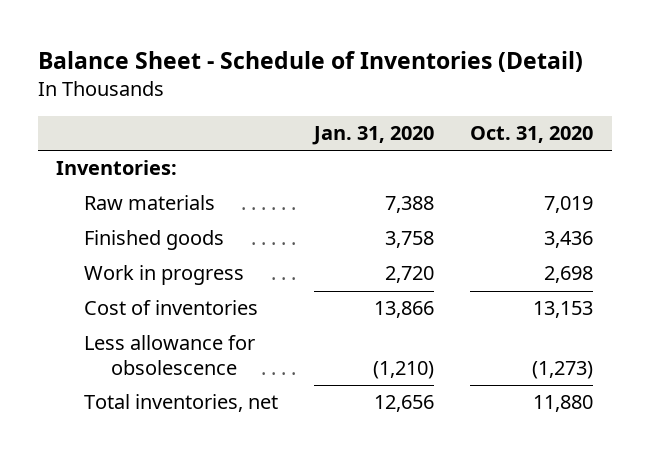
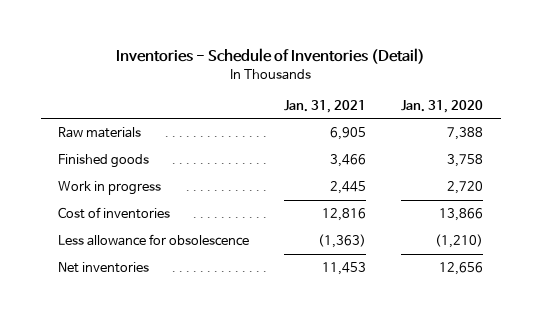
- Balance Sheet - Schedule of Inventories (Detail)
+ Inventories - Schedule of Inventories (Detail)
- | Jan. 31, 2020 | Oct. 31, 2020
+ | Jan. 31, 2021 | Jan. 31, 2020
- Inventories:
- Total inventories, net | 12,656 | 11,880
+ Net inventories | 11,453 | 12,656

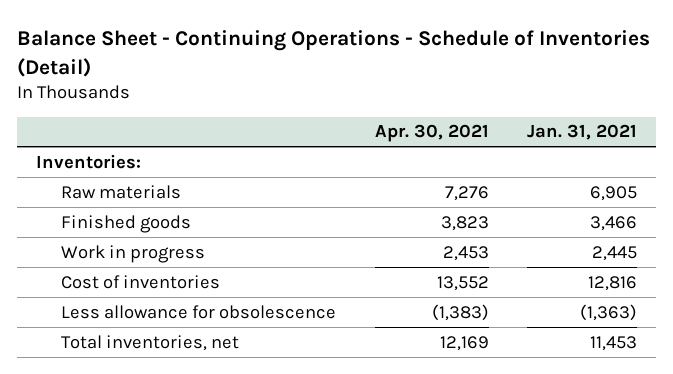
- Inventories - Schedule of Inventories (Detail)
+ Balance Sheet - Continuing Operations - Schedule of Inventories (Detail)
- | Jan. 31, 2021 | Jan. 31, 2020
+ | Apr. 30, 2021 | Jan. 31, 2021
+ Inventories:
- Net inventories | 11,453 | 12,656
+ Total inventories, net | 12,169 | 11,453

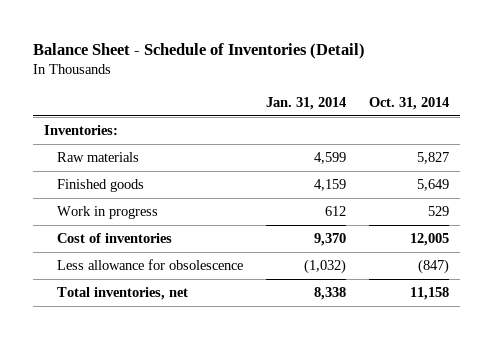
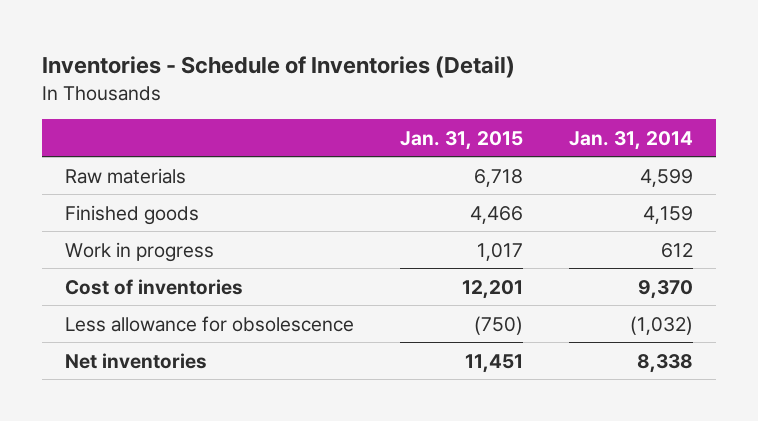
- Balance Sheet - Schedule of Inventories (Detail)
+ Inventories - Schedule of Inventories (Detail)
- | Jan. 31, 2014 | Oct. 31, 2014
+ | Jan. 31, 2015 | Jan. 31, 2014
- Inventories:
- Total inventories, net | 8,338 | 11,158
+ Net inventories | 11,451 | 8,338

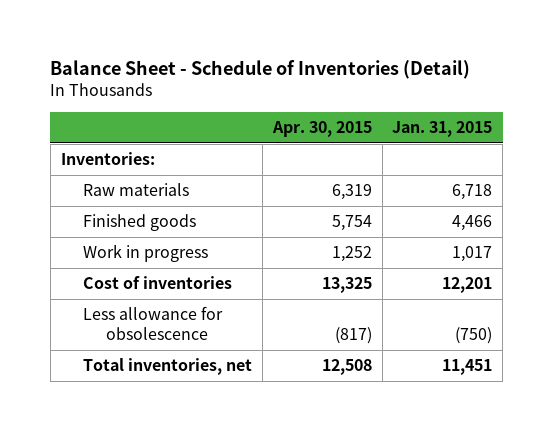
- Inventories - Schedule of Inventories (Detail)
+ Balance Sheet - Schedule of Inventories (Detail)
- | Jan. 31, 2015 | Jan. 31, 2014
+ | Apr. 30, 2015 | Jan. 31, 2015
+ Inventories:
- Net inventories | 11,451 | 8,338
+ Total inventories, net | 12,508 | 11,451

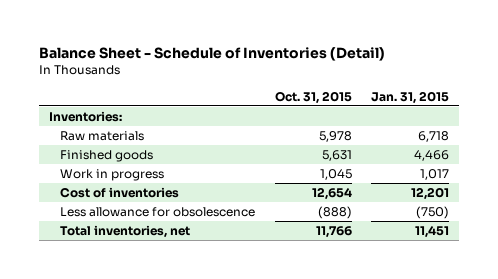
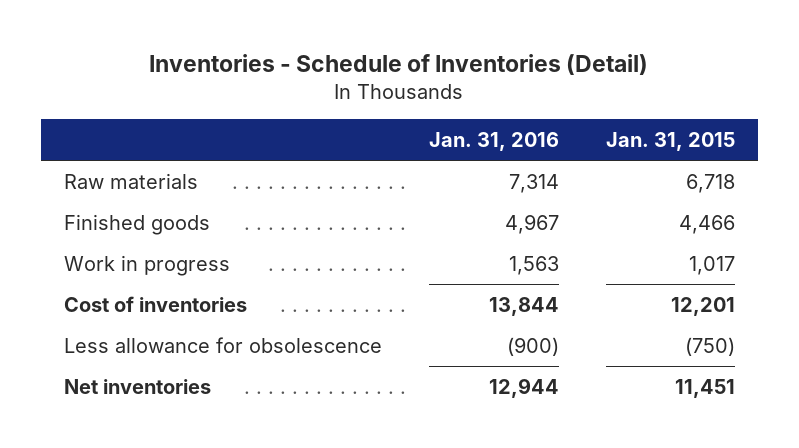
- Balance Sheet - Schedule of Inventories (Detail)
+ Inventories - Schedule of Inventories (Detail)
- | Oct. 31, 2015 | Jan. 31, 2015
+ | Jan. 31, 2016 | Jan. 31, 2015
- Inventories:
- Total inventories, net | 11,766 | 11,451
+ Net inventories | 12,944 | 11,451

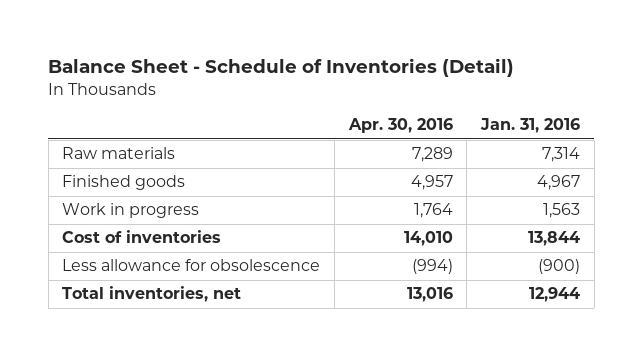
- Inventories - Schedule of Inventories (Detail)
+ Balance Sheet - Schedule of Inventories (Detail)
- | Jan. 31, 2016 | Jan. 31, 2015
+ | Apr. 30, 2016 | Jan. 31, 2016
- Net inventories | 12,944 | 11,451
+ Total inventories, net | 13,016 | 12,944

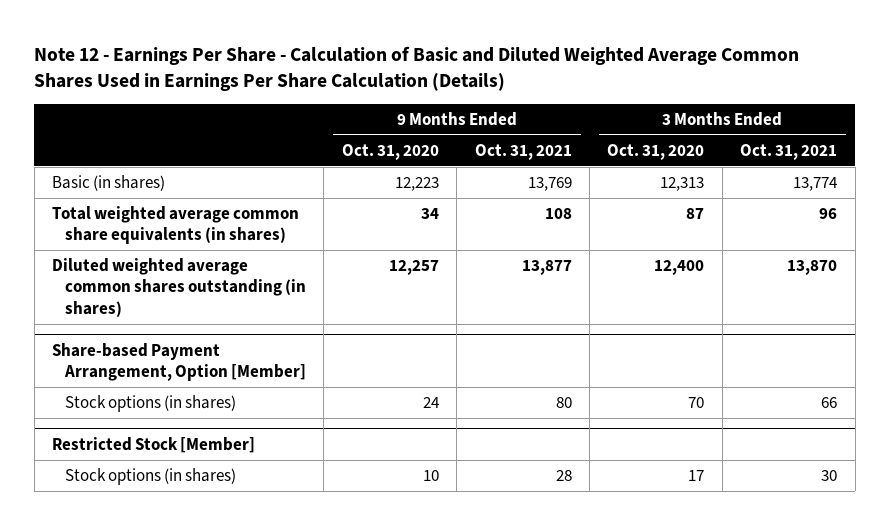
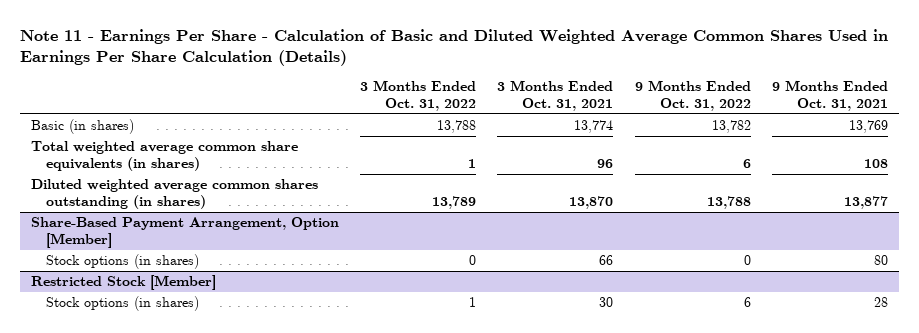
- Note 12 - Earnings Per Share - Calculation of Basic and Diluted Weighted Average Common Shares Used in Earnings Per Share Calculation (Details)
+ Note 11 - Earnings Per Share - Calculation of Basic and Diluted Weighted Average Common Shares Used in Earnings Per Share Calculation (Details)
- | 9 Months Ended Oct. 31, 2020 | 9 Months Ended Oct. 31, 2021 | 3 Months Ended Oct. 31, 2020 | 3 Months Ended Oct. 31, 2021
+ | 3 Months Ended Oct. 31, 2022 | 3 Months Ended Oct. 31, 2021 | 9 Months Ended Oct. 31, 2022 | 9 Months Ended Oct. 31, 2021
- Share-based Payment Arrangement, Option [Member]
+ Share-Based Payment Arrangement, Option [Member]

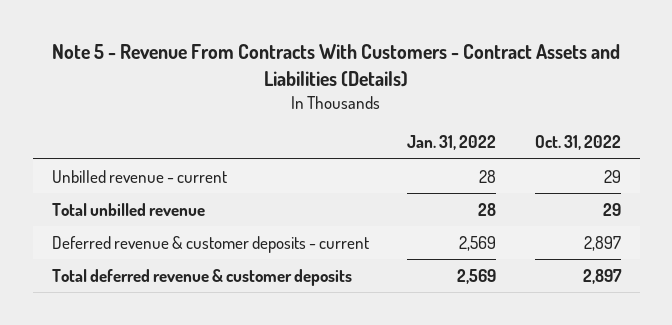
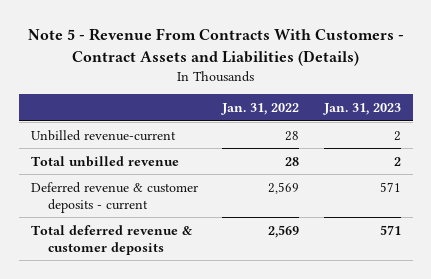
- | Jan. 31, 2022 | Oct. 31, 2022
+ | Jan. 31, 2022 | Jan. 31, 2023
- Unbilled revenue - current | 28 | 29
+ Unbilled revenue-current | 28 | 2

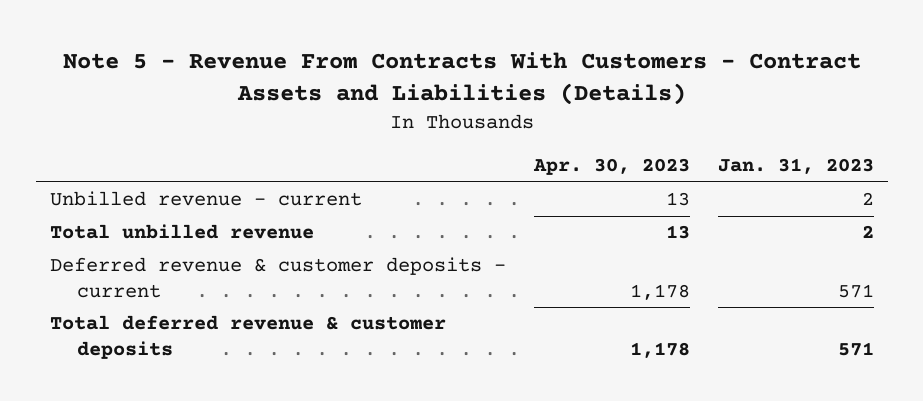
- | Jan. 31, 2022 | Jan. 31, 2023
+ | Apr. 30, 2023 | Jan. 31, 2023
- Unbilled revenue-current | 28 | 2
+ Unbilled revenue - current | 13 | 2

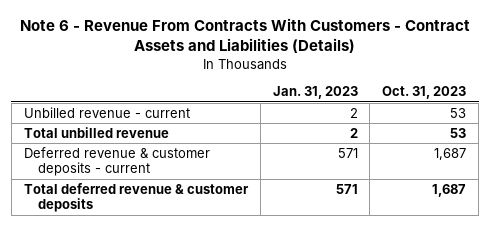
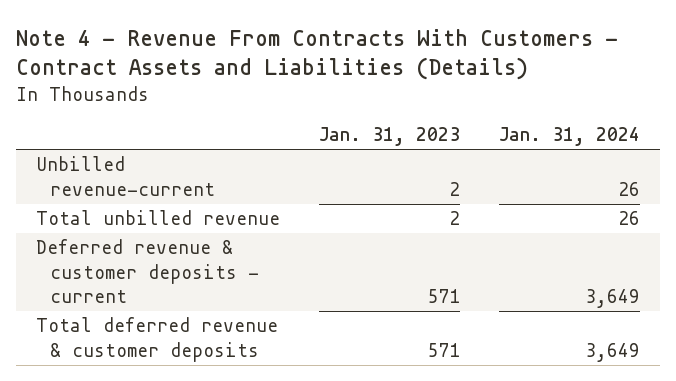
- Note 6 - Revenue From Contracts With Customers - Contract Assets and Liabilities (Details)
+ Note 4 - Revenue From Contracts With Customers - Contract Assets and Liabilities (Details)
- | Jan. 31, 2023 | Oct. 31, 2023
+ | Jan. 31, 2023 | Jan. 31, 2024
- Unbilled revenue - current | 2 | 53
+ Unbilled revenue-current | 2 | 26

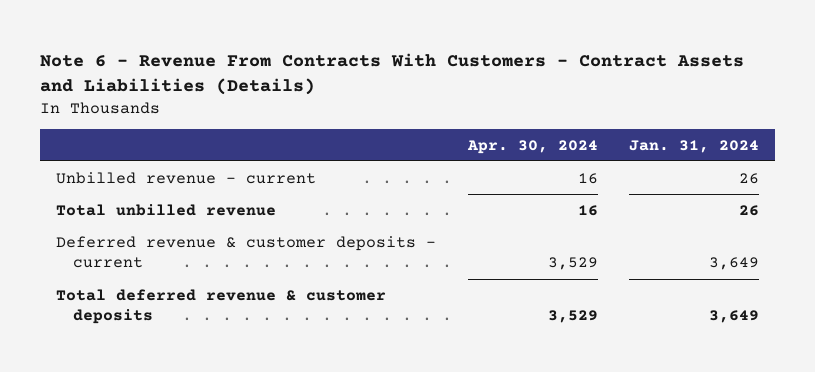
- Note 4 - Revenue From Contracts With Customers - Contract Assets and Liabilities (Details)
+ Note 6 - Revenue From Contracts With Customers - Contract Assets and Liabilities (Details)
- | Jan. 31, 2023 | Jan. 31, 2024
+ | Apr. 30, 2024 | Jan. 31, 2024
- Unbilled revenue-current | 2 | 26
+ Unbilled revenue - current | 16 | 26

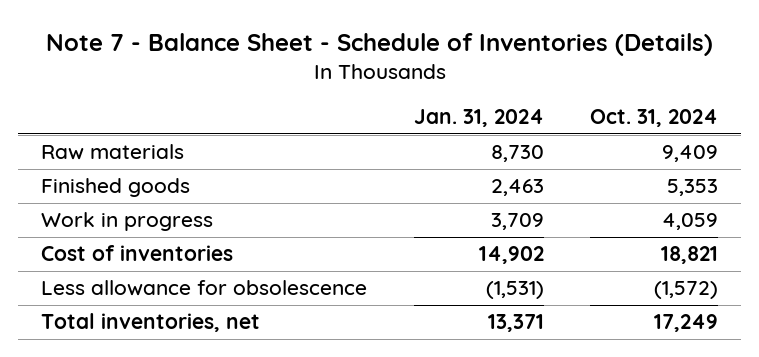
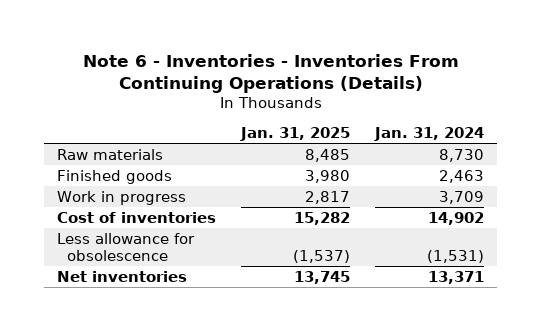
- Note 7 - Balance Sheet - Schedule of Inventories (Details)
+ Note 6 - Inventories - Inventories From Continuing Operations (Details)
- | Jan. 31, 2024 | Oct. 31, 2024
+ | Jan. 31, 2025 | Jan. 31, 2024
- Total inventories, net | 13,371 | 17,249
+ Net inventories | 13,745 | 13,371

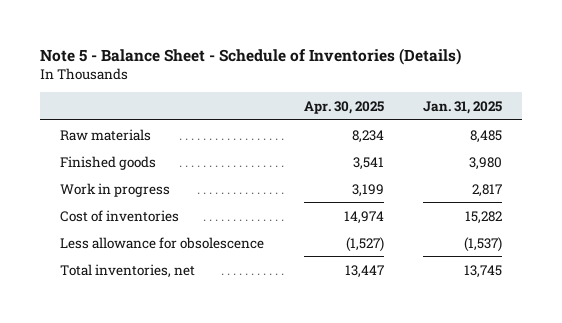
- Note 6 - Inventories - Inventories From Continuing Operations (Details)
+ Note 5 - Balance Sheet - Schedule of Inventories (Details)
- | Jan. 31, 2025 | Jan. 31, 2024
+ | Apr. 30, 2025 | Jan. 31, 2025
- Net inventories | 13,745 | 13,371
+ Total inventories, net | 13,447 | 13,745

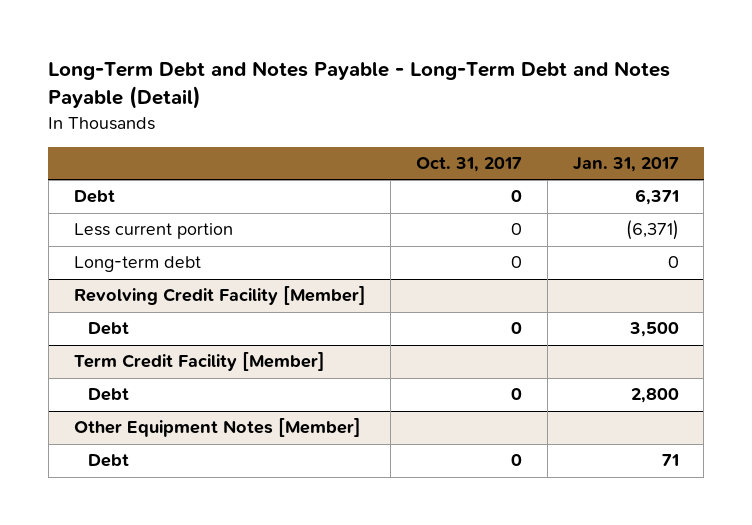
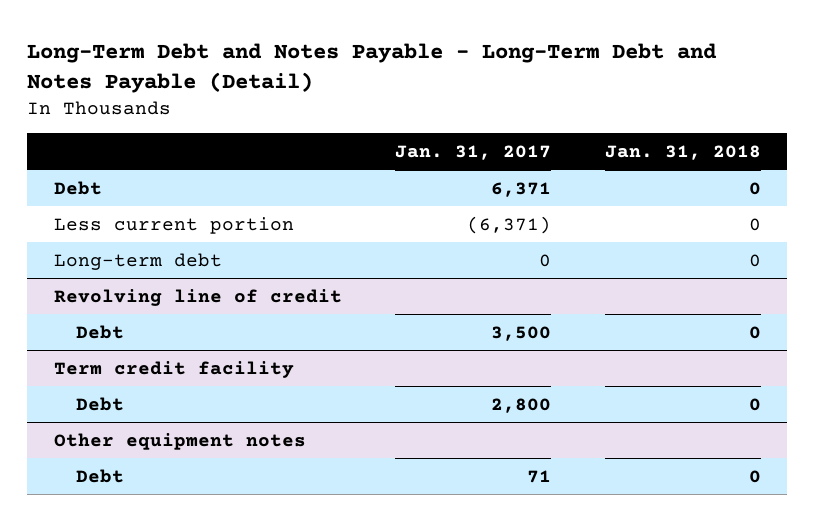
- | Oct. 31, 2017 | Jan. 31, 2017
+ | Jan. 31, 2017 | Jan. 31, 2018
- Revolving Credit Facility [Member]
+ Revolving line of credit
- Term Credit Facility [Member]
+ Term credit facility
- Other Equipment Notes [Member]
+ Other equipment notes

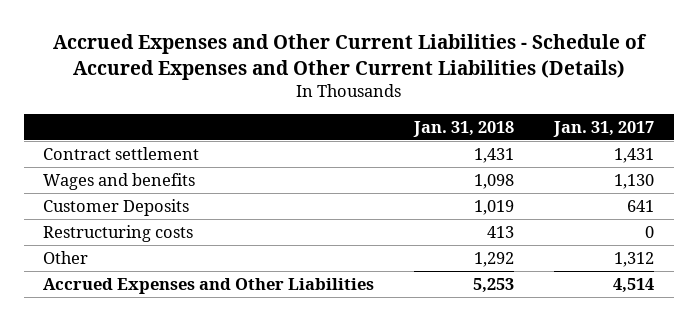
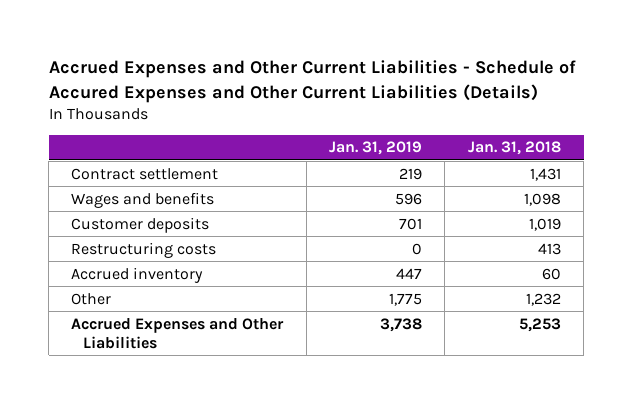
- | Jan. 31, 2018 | Jan. 31, 2017
+ | Jan. 31, 2019 | Jan. 31, 2018
- Customer Deposits | 1,019 | 641
+ Customer deposits | 701 | 1,019
- Other | 1,292 | 1,312
+ Accrued inventory | 447 | 60
+ Other | 1,775 | 1,232

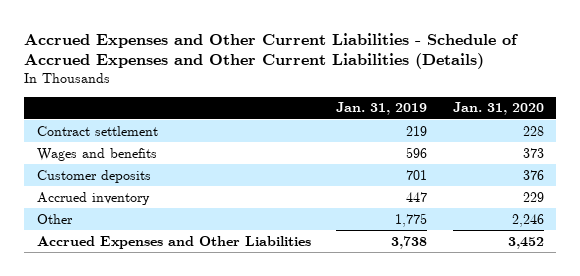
- Accrued Expenses and Other Current Liabilities - Schedule of Accured Expenses and Other Current Liabilities (Details)
+ Accrued Expenses and Other Current Liabilities - Schedule of Accrued Expenses and Other Current Liabilities (Details)
- | Jan. 31, 2019 | Jan. 31, 2018
+ | Jan. 31, 2019 | Jan. 31, 2020
- Restructuring costs | 0 | 413

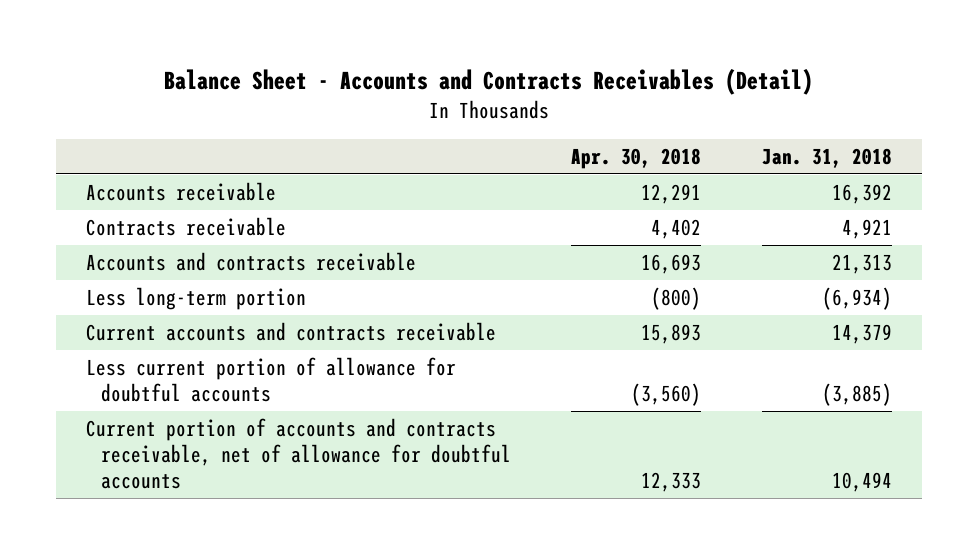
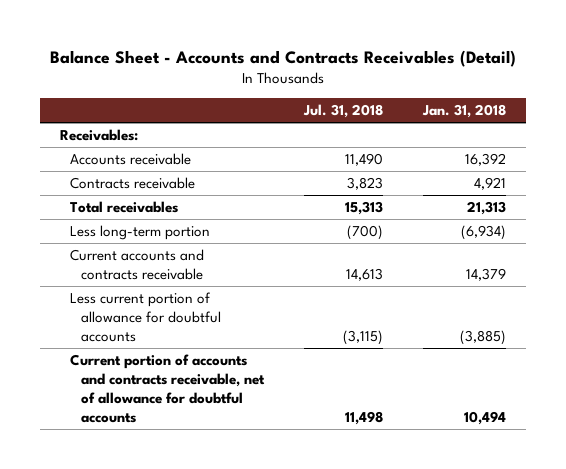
- | Apr. 30, 2018 | Jan. 31, 2018
+ | Jul. 31, 2018 | Jan. 31, 2018
+ Receivables:
- Accounts and contracts receivable | 16,693 | 21,313
+ Total receivables | 15,313 | 21,313

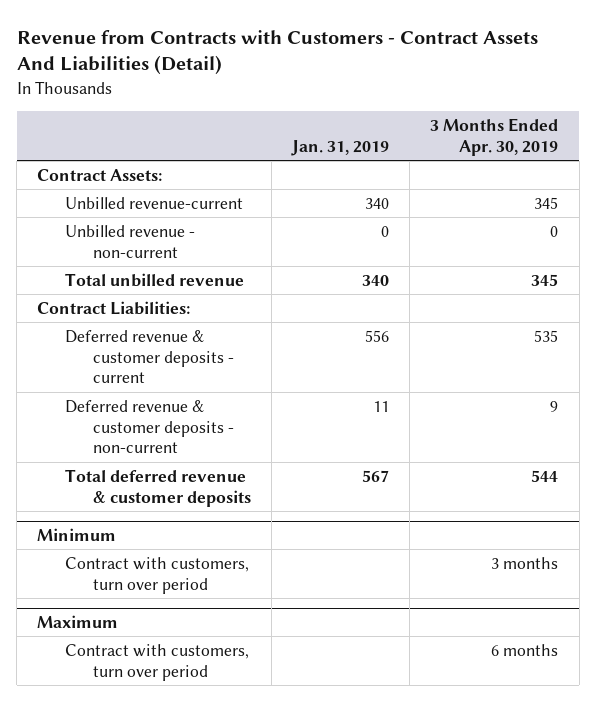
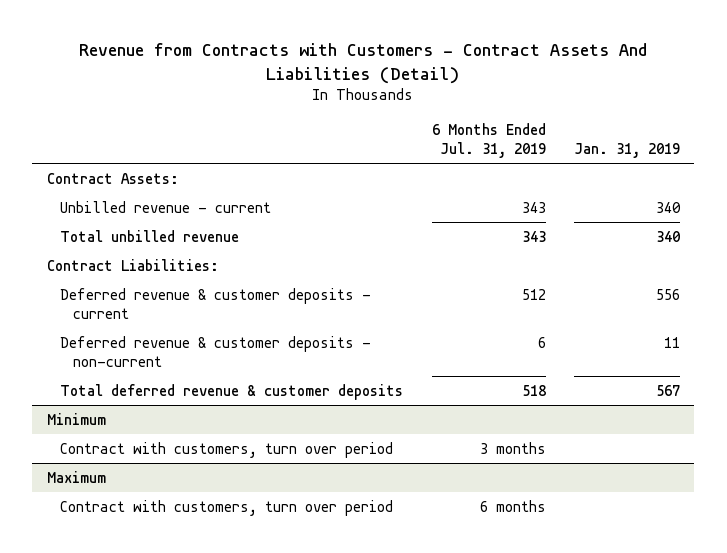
- | Jan. 31, 2019 | 3 Months Ended Apr. 30, 2019
+ | 6 Months Ended Jul. 31, 2019 | Jan. 31, 2019
- Unbilled revenue-current | 340 | 345
- Unbilled revenue - non-current | 0 | 0
+ Unbilled revenue - current | 343 | 340

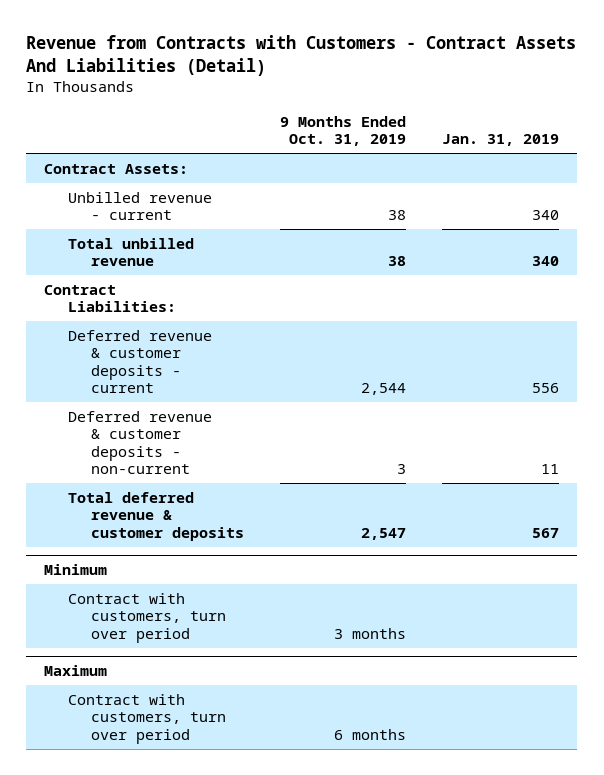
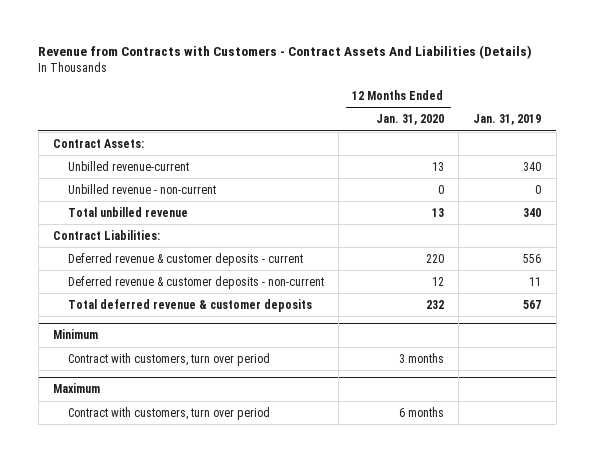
- Revenue from Contracts with Customers - Contract Assets And Liabilities (Detail)
+ Revenue from Contracts with Customers - Contract Assets And Liabilities (Details)
- | 9 Months Ended Oct. 31, 2019 | Jan. 31, 2019
+ | 12 Months Ended Jan. 31, 2020 | Jan. 31, 2019
- Unbilled revenue - current | 38 | 340
+ Unbilled revenue-current | 13 | 340
+ Unbilled revenue - non-current | 0 | 0

